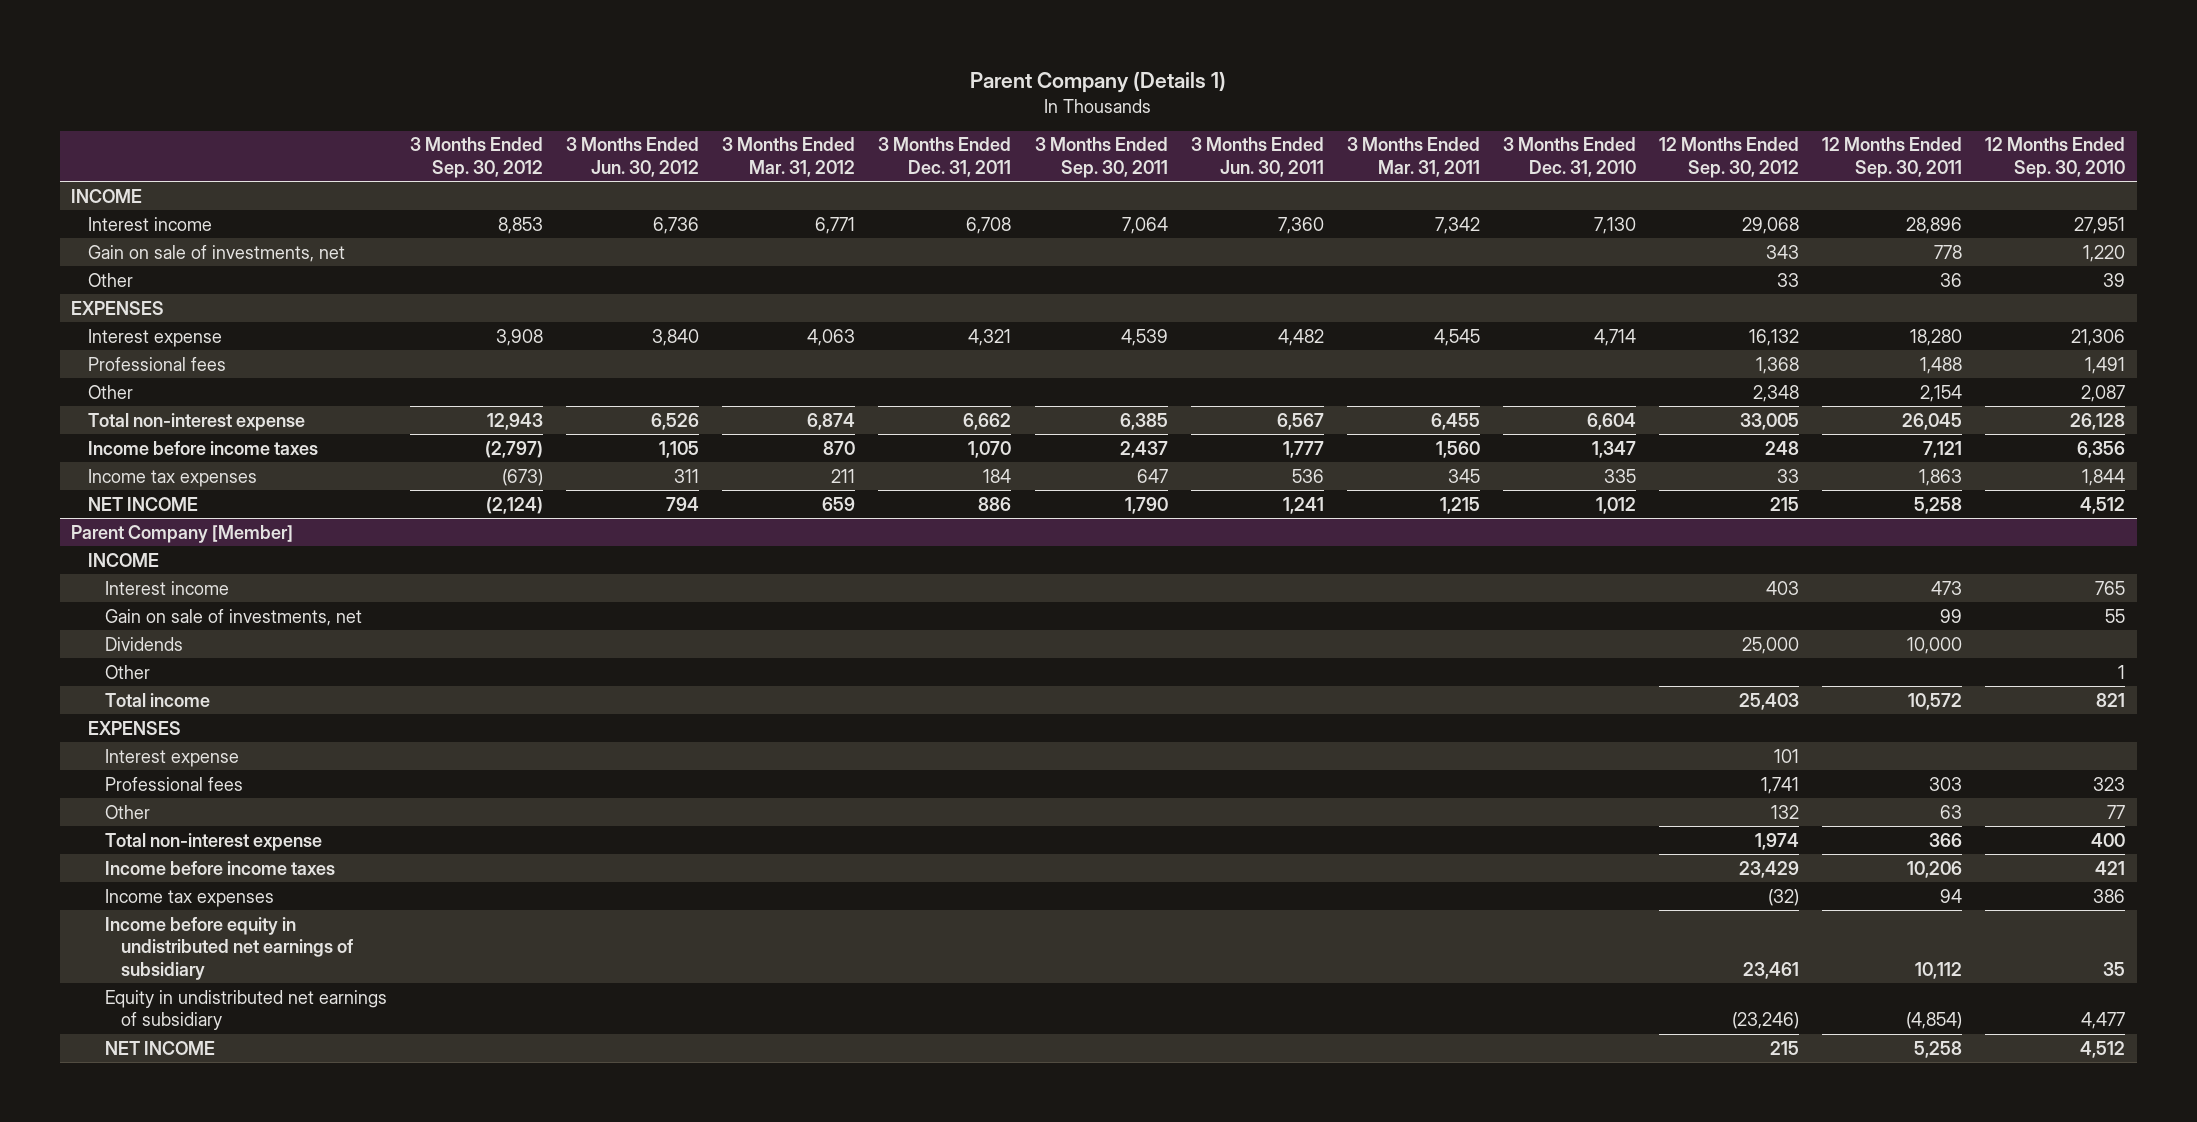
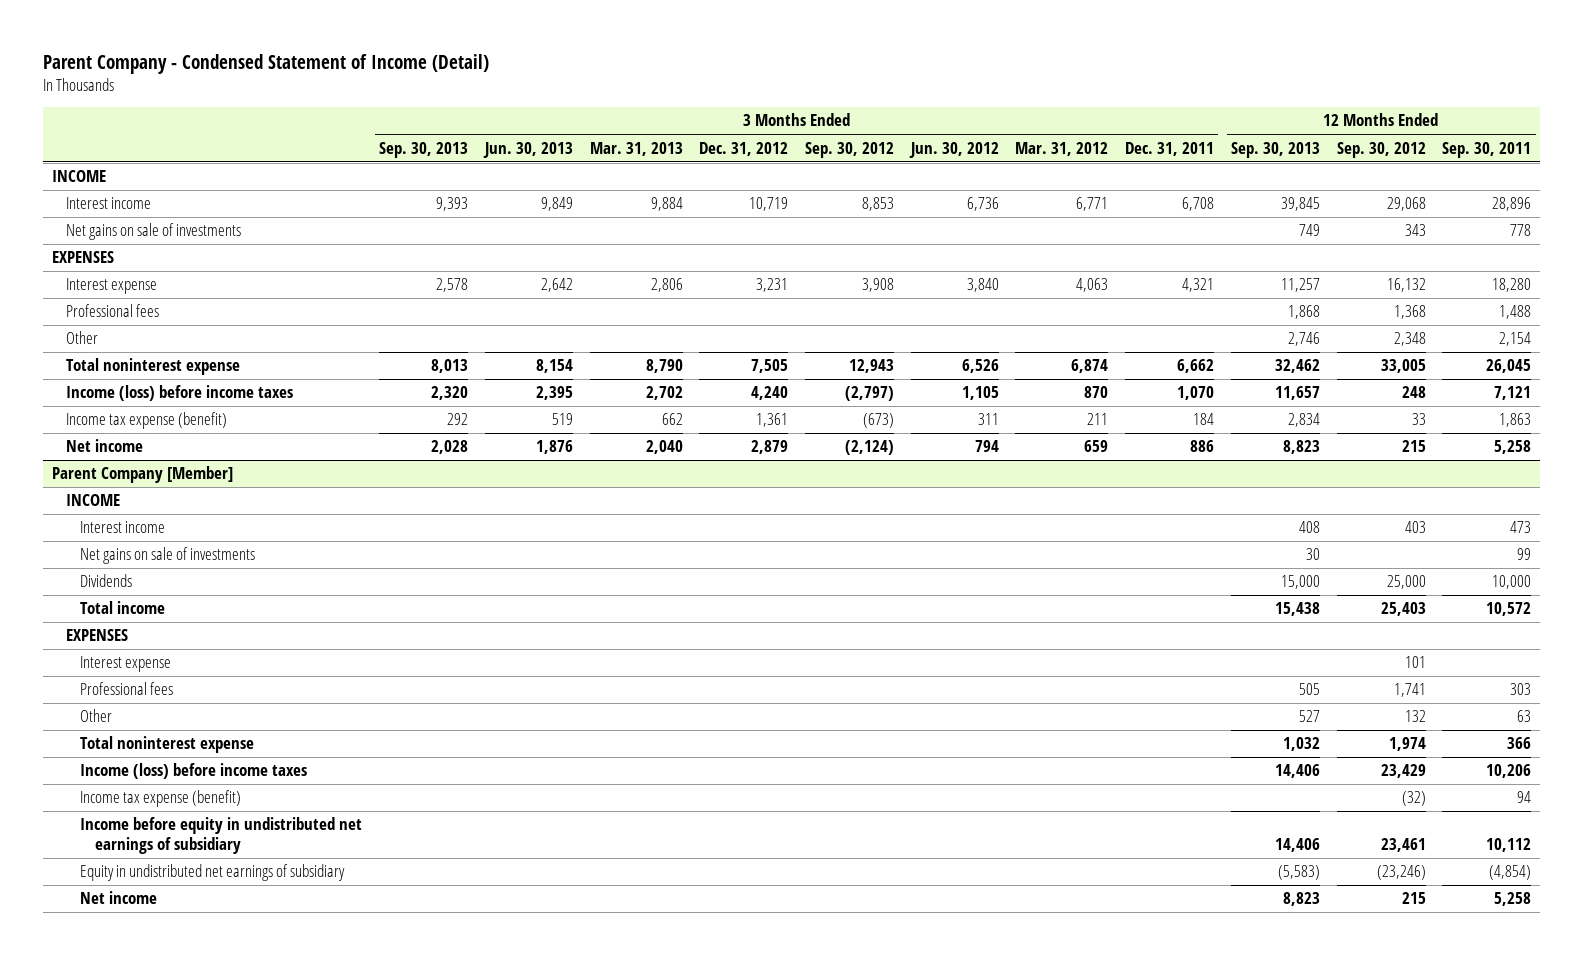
- Parent Company (Details 1)
+ Parent Company - Condensed Statement of Income (Detail)
- | 3 Months Ended Sep. 30, 2012 | 3 Months Ended Jun. 30, 2012 | 3 Months Ended Mar. 31, 2012 | 3 Months Ended Dec. 31, 2011 | 3 Months Ended Sep. 30, 2011 | 3 Months Ended Jun. 30, 2011 | 3 Months Ended Mar. 31, 2011 | 3 Months Ended Dec. 31, 2010 | 12 Months Ended Sep. 30, 2012 | 12 Months Ended Sep. 30, 2011 | 12 Months Ended Sep. 30, 2010
+ | 3 Months Ended Sep. 30, 2013 | 3 Months Ended Jun. 30, 2013 | 3 Months Ended Mar. 31, 2013 | 3 Months Ended Dec. 31, 2012 | 3 Months Ended Sep. 30, 2012 | 3 Months Ended Jun. 30, 2012 | 3 Months Ended Mar. 31, 2012 | 3 Months Ended Dec. 31, 2011 | 12 Months Ended Sep. 30, 2013 | 12 Months Ended Sep. 30, 2012 | 12 Months Ended Sep. 30, 2011
- Gain on sale of investments, net | | | | | | | | | 343 | 778 | 1,220
- Other | | | | | | | | | 33 | 36 | 39
+ Net gains on sale of investments | | | | | | | | | 749 | 343 | 778
- Total non-interest expense | 12,943 | 6,526 | 6,874 | 6,662 | 6,385 | 6,567 | 6,455 | 6,604 | 33,005 | 26,045 | 26,128
- Income before income taxes | (2,797) | 1,105 | 870 | 1,070 | 2,437 | 1,777 | 1,560 | 1,347 | 248 | 7,121 | 6,356
- Income tax expenses | (673) | 311 | 211 | 184 | 647 | 536 | 345 | 335 | 33 | 1,863 | 1,844
- NET INCOME | (2,124) | 794 | 659 | 886 | 1,790 | 1,241 | 1,215 | 1,012 | 215 | 5,258 | 4,512
+ Total noninterest expense | 8,013 | 8,154 | 8,790 | 7,505 | 12,943 | 6,526 | 6,874 | 6,662 | 32,462 | 33,005 | 26,045
+ Income (loss) before income taxes | 2,320 | 2,395 | 2,702 | 4,240 | (2,797) | 1,105 | 870 | 1,070 | 11,657 | 248 | 7,121
+ Income tax expense (benefit) | 292 | 519 | 662 | 1,361 | (673) | 311 | 211 | 184 | 2,834 | 33 | 1,863
+ Net income | 2,028 | 1,876 | 2,040 | 2,879 | (2,124) | 794 | 659 | 886 | 8,823 | 215 | 5,258
@ Parent Company [Member]
- Gain on sale of investments, net | | | | | | | | | | 99 | 55
+ Net gains on sale of investments | | | | | | | | | 30 | | 99
- Other | | | | | | | | | | | 1
- Total non-interest expense | | | | | | | | | 1,974 | 366 | 400
- Income before income taxes | | | | | | | | | 23,429 | 10,206 | 421
- Income tax expenses | | | | | | | | | (32) | 94 | 386
+ Total noninterest expense | | | | | | | | | 1,032 | 1,974 | 366
+ Income (loss) before income taxes | | | | | | | | | 14,406 | 23,429 | 10,206
+ Income tax expense (benefit) | | | | | | | | | | (32) | 94
- NET INCOME | | | | | | | | | 215 | 5,258 | 4,512
+ Net income | | | | | | | | | 8,823 | 215 | 5,258

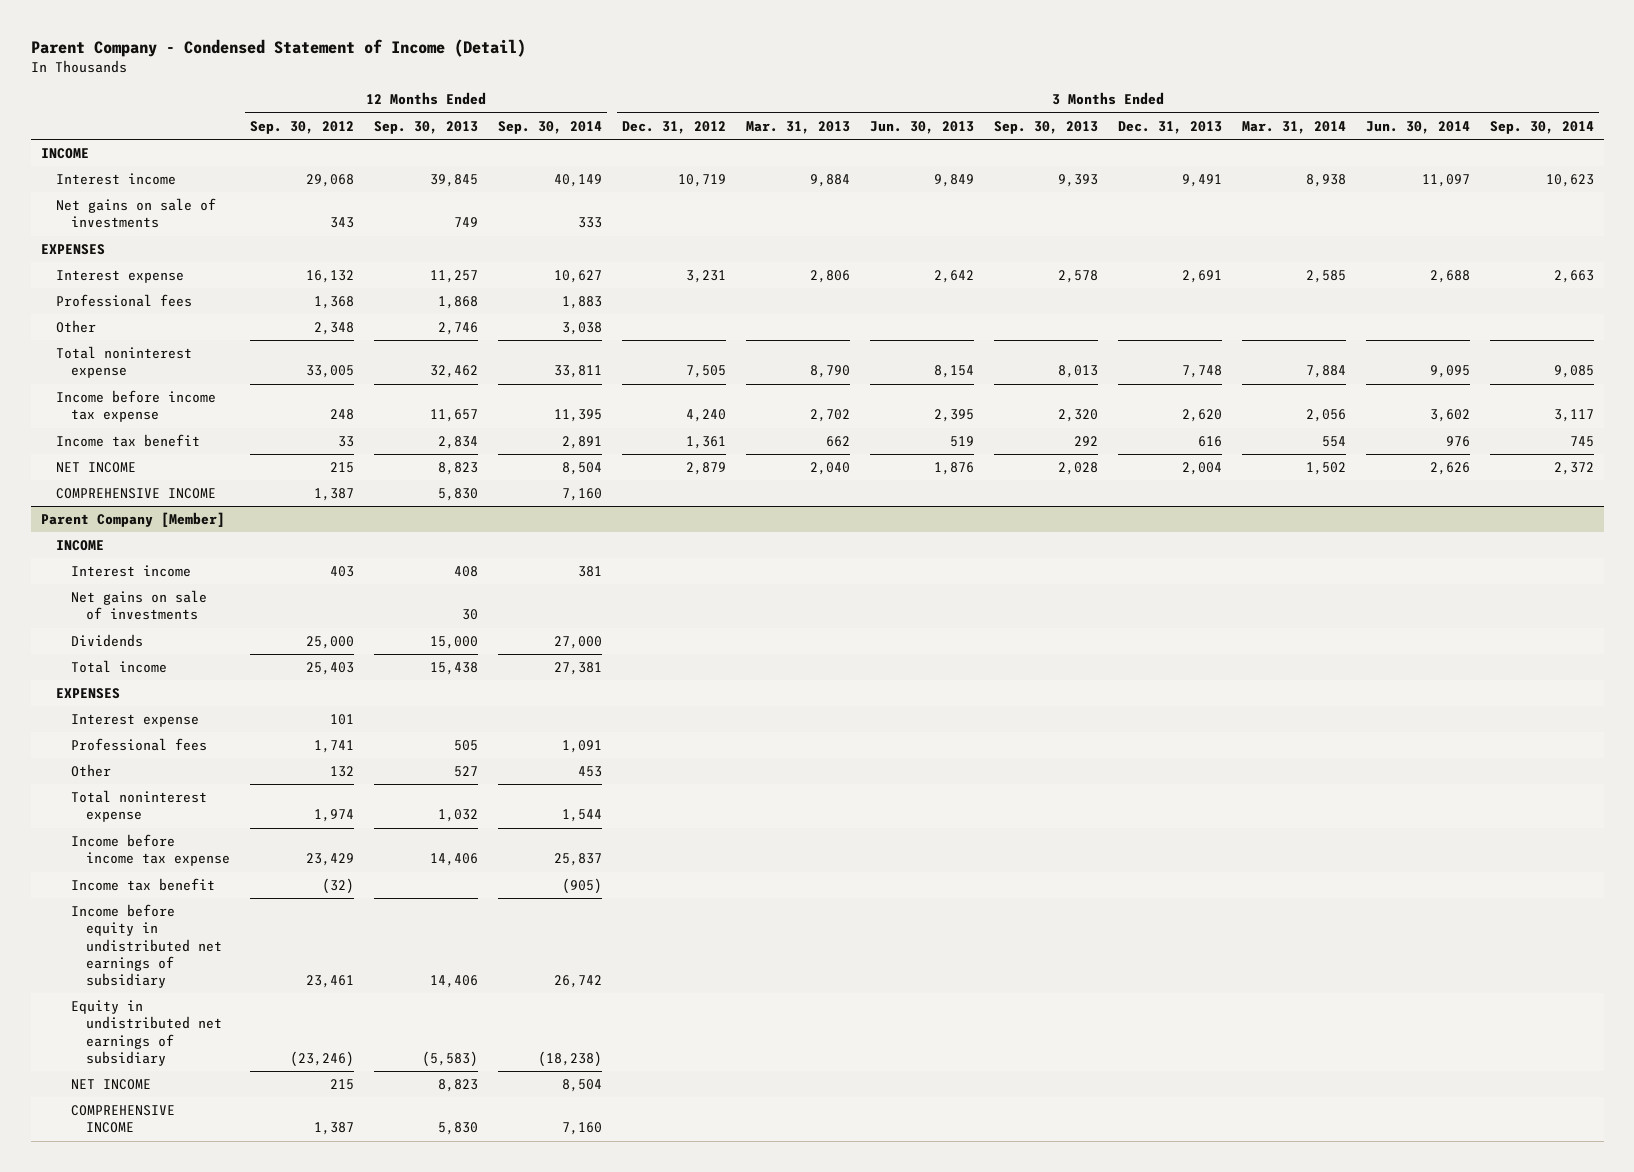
- | 3 Months Ended Sep. 30, 2013 | 3 Months Ended Jun. 30, 2013 | 3 Months Ended Mar. 31, 2013 | 3 Months Ended Dec. 31, 2012 | 3 Months Ended Sep. 30, 2012 | 3 Months Ended Jun. 30, 2012 | 3 Months Ended Mar. 31, 2012 | 3 Months Ended Dec. 31, 2011 | 12 Months Ended Sep. 30, 2013 | 12 Months Ended Sep. 30, 2012 | 12 Months Ended Sep. 30, 2011
+ | 12 Months Ended Sep. 30, 2012 | 12 Months Ended Sep. 30, 2013 | 12 Months Ended Sep. 30, 2014 | 3 Months Ended Dec. 31, 2012 | 3 Months Ended Mar. 31, 2013 | 3 Months Ended Jun. 30, 2013 | 3 Months Ended Sep. 30, 2013 | 3 Months Ended Dec. 31, 2013 | 3 Months Ended Mar. 31, 2014 | 3 Months Ended Jun. 30, 2014 | 3 Months Ended Sep. 30, 2014
- Income (loss) before income taxes | 2,320 | 2,395 | 2,702 | 4,240 | (2,797) | 1,105 | 870 | 1,070 | 11,657 | 248 | 7,121
- Income tax expense (benefit) | 292 | 519 | 662 | 1,361 | (673) | 311 | 211 | 184 | 2,834 | 33 | 1,863
- Net income | 2,028 | 1,876 | 2,040 | 2,879 | (2,124) | 794 | 659 | 886 | 8,823 | 215 | 5,258
+ Income before income tax expense | 248 | 11,657 | 11,395 | 4,240 | 2,702 | 2,395 | 2,320 | 2,620 | 2,056 | 3,602 | 3,117
+ Income tax benefit | 33 | 2,834 | 2,891 | 1,361 | 662 | 519 | 292 | 616 | 554 | 976 | 745
+ NET INCOME | 215 | 8,823 | 8,504 | 2,879 | 2,040 | 1,876 | 2,028 | 2,004 | 1,502 | 2,626 | 2,372
+ COMPREHENSIVE INCOME | 1,387 | 5,830 | 7,160 | | | | | | | |
@ Parent Company [Member]
- Income (loss) before income taxes | | | | | | | | | 14,406 | 23,429 | 10,206
- Income tax expense (benefit) | | | | | | | | | | (32) | 94
+ Income before income tax expense | 23,429 | 14,406 | 25,837 | | | | | | | |
+ Income tax benefit | (32) | | (905) | | | | | | | |
- Net income | | | | | | | | | 8,823 | 215 | 5,258
+ NET INCOME | 215 | 8,823 | 8,504 | | | | | | | |
+ COMPREHENSIVE INCOME | 1,387 | 5,830 | 7,160 | | | | | | | |

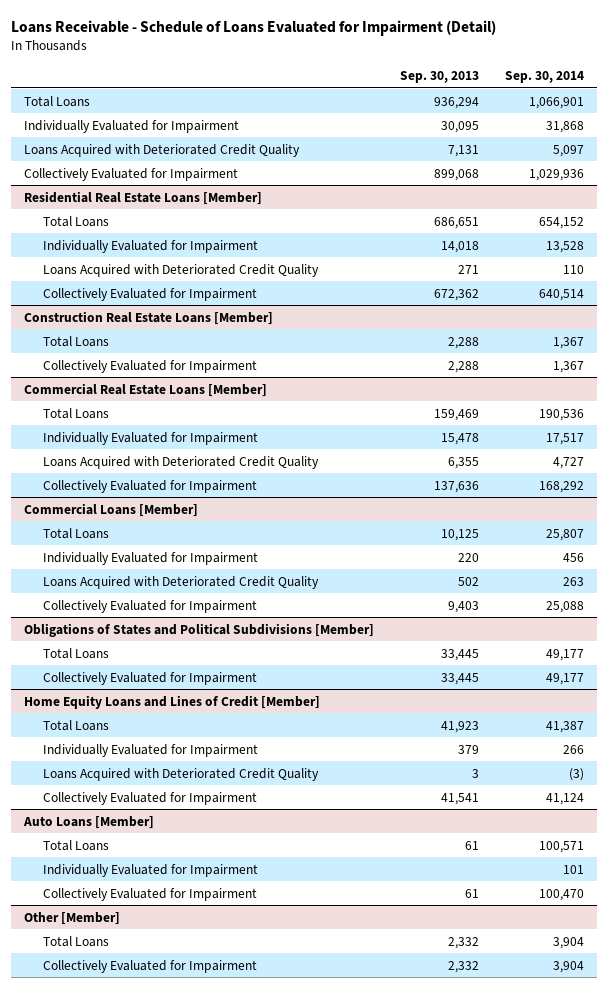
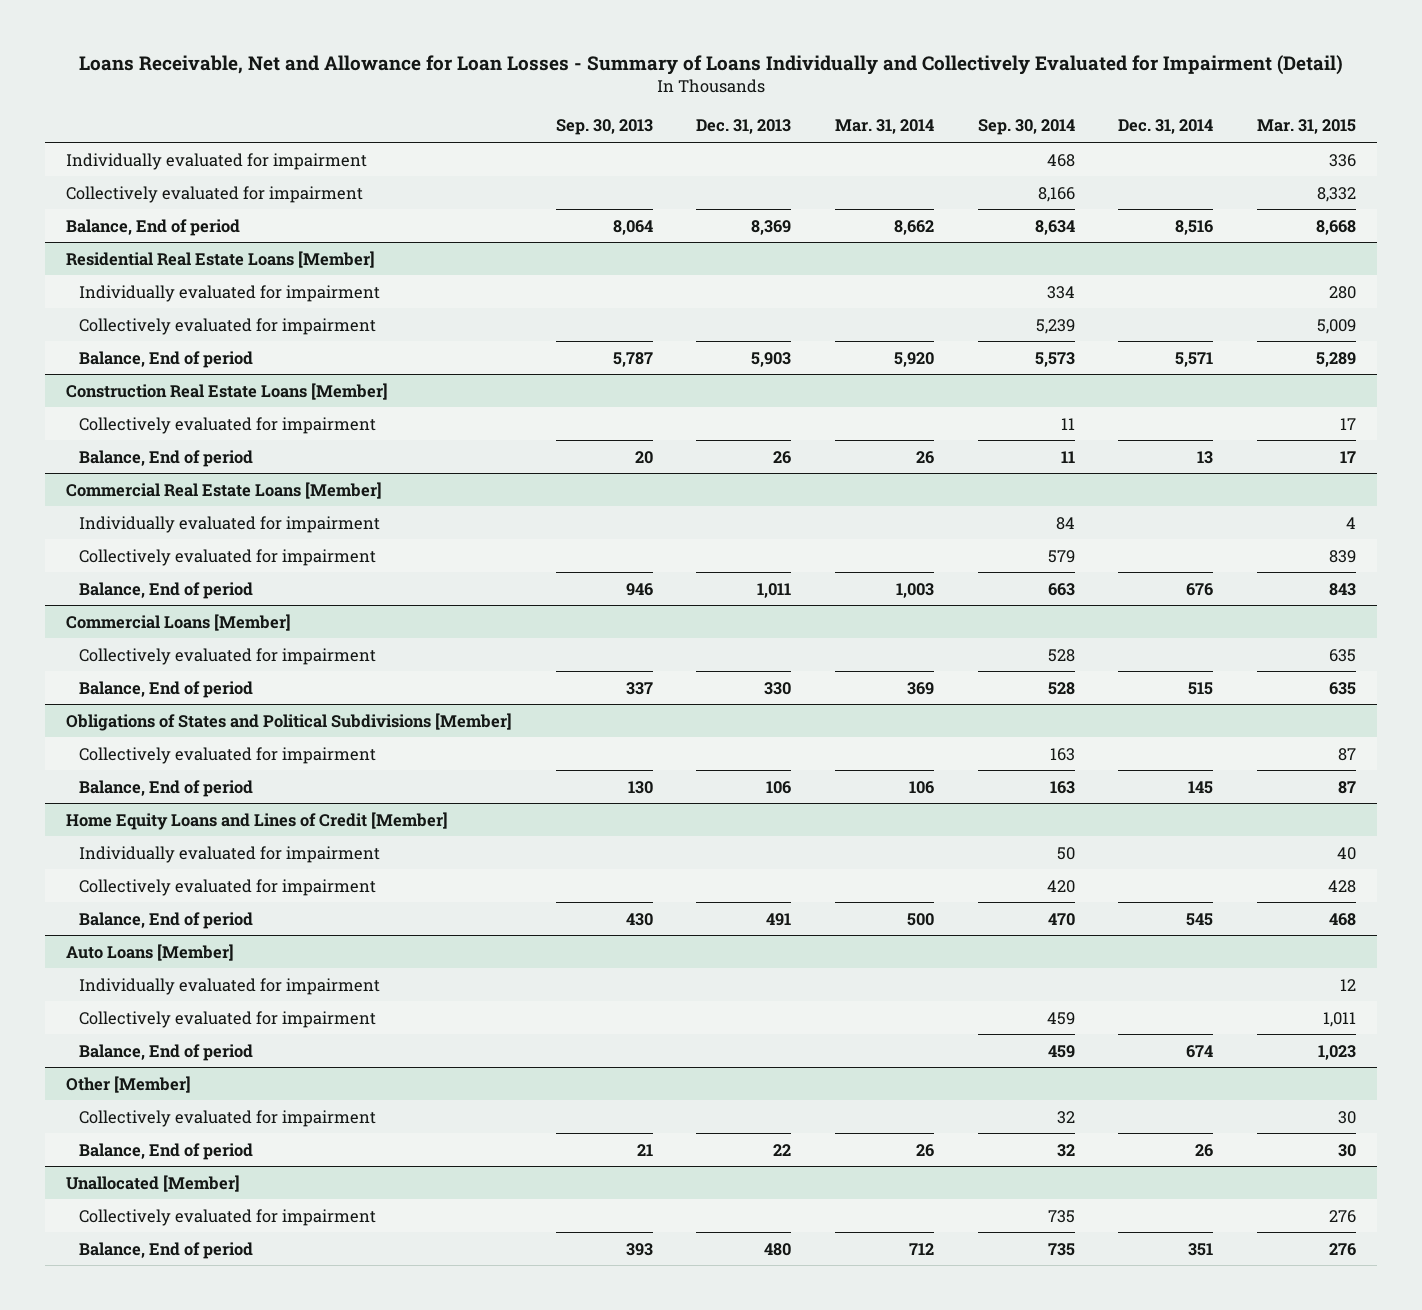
- Loans Receivable - Schedule of Loans Evaluated for Impairment (Detail)
+ Loans Receivable, Net and Allowance for Loan Losses - Summary of Loans Individually and Collectively Evaluated for Impairment (Detail)
- | Sep. 30, 2013 | Sep. 30, 2014
+ | Sep. 30, 2013 | Dec. 31, 2013 | Mar. 31, 2014 | Sep. 30, 2014 | Dec. 31, 2014 | Mar. 31, 2015
- Total Loans | 936,294 | 1,066,901
- Individually Evaluated for Impairment | 30,095 | 31,868
- Loans Acquired with Deteriorated Credit Quality | 7,131 | 5,097
- Collectively Evaluated for Impairment | 899,068 | 1,029,936
+ Individually evaluated for impairment | | | | 468 | | 336
+ Collectively evaluated for impairment | | | | 8,166 | | 8,332
+ Balance, End of period | 8,064 | 8,369 | 8,662 | 8,634 | 8,516 | 8,668
@ Residential Real Estate Loans [Member]
- Total Loans | 686,651 | 654,152
- Individually Evaluated for Impairment | 14,018 | 13,528
- Loans Acquired with Deteriorated Credit Quality | 271 | 110
- Collectively Evaluated for Impairment | 672,362 | 640,514
+ Individually evaluated for impairment | | | | 334 | | 280
+ Collectively evaluated for impairment | | | | 5,239 | | 5,009
+ Balance, End of period | 5,787 | 5,903 | 5,920 | 5,573 | 5,571 | 5,289
@ Construction Real Estate Loans [Member]
- Total Loans | 2,288 | 1,367
- Collectively Evaluated for Impairment | 2,288 | 1,367
+ Collectively evaluated for impairment | | | | 11 | | 17
+ Balance, End of period | 20 | 26 | 26 | 11 | 13 | 17
@ Commercial Real Estate Loans [Member]
- Total Loans | 159,469 | 190,536
- Individually Evaluated for Impairment | 15,478 | 17,517
- Loans Acquired with Deteriorated Credit Quality | 6,355 | 4,727
- Collectively Evaluated for Impairment | 137,636 | 168,292
+ Individually evaluated for impairment | | | | 84 | | 4
+ Collectively evaluated for impairment | | | | 579 | | 839
+ Balance, End of period | 946 | 1,011 | 1,003 | 663 | 676 | 843
@ Commercial Loans [Member]
- Total Loans | 10,125 | 25,807
- Individually Evaluated for Impairment | 220 | 456
- Loans Acquired with Deteriorated Credit Quality | 502 | 263
- Collectively Evaluated for Impairment | 9,403 | 25,088
+ Collectively evaluated for impairment | | | | 528 | | 635
+ Balance, End of period | 337 | 330 | 369 | 528 | 515 | 635
@ Obligations of States and Political Subdivisions [Member]
- Total Loans | 33,445 | 49,177
- Collectively Evaluated for Impairment | 33,445 | 49,177
+ Collectively evaluated for impairment | | | | 163 | | 87
+ Balance, End of period | 130 | 106 | 106 | 163 | 145 | 87
@ Home Equity Loans and Lines of Credit [Member]
- Total Loans | 41,923 | 41,387
- Individually Evaluated for Impairment | 379 | 266
- Loans Acquired with Deteriorated Credit Quality | 3 | (3)
- Collectively Evaluated for Impairment | 41,541 | 41,124
+ Individually evaluated for impairment | | | | 50 | | 40
+ Collectively evaluated for impairment | | | | 420 | | 428
+ Balance, End of period | 430 | 491 | 500 | 470 | 545 | 468
@ Auto Loans [Member]
- Total Loans | 61 | 100,571
- Individually Evaluated for Impairment | | 101
- Collectively Evaluated for Impairment | 61 | 100,470
+ Individually evaluated for impairment | | | | | | 12
+ Collectively evaluated for impairment | | | | 459 | | 1,011
+ Balance, End of period | | | | 459 | 674 | 1,023
@ Other [Member]
- Total Loans | 2,332 | 3,904
- Collectively Evaluated for Impairment | 2,332 | 3,904
+ Collectively evaluated for impairment | | | | 32 | | 30
+ Balance, End of period | 21 | 22 | 26 | 32 | 26 | 30
+ Unallocated [Member]
+ Collectively evaluated for impairment | | | | 735 | | 276
+ Balance, End of period | 393 | 480 | 712 | 735 | 351 | 276

